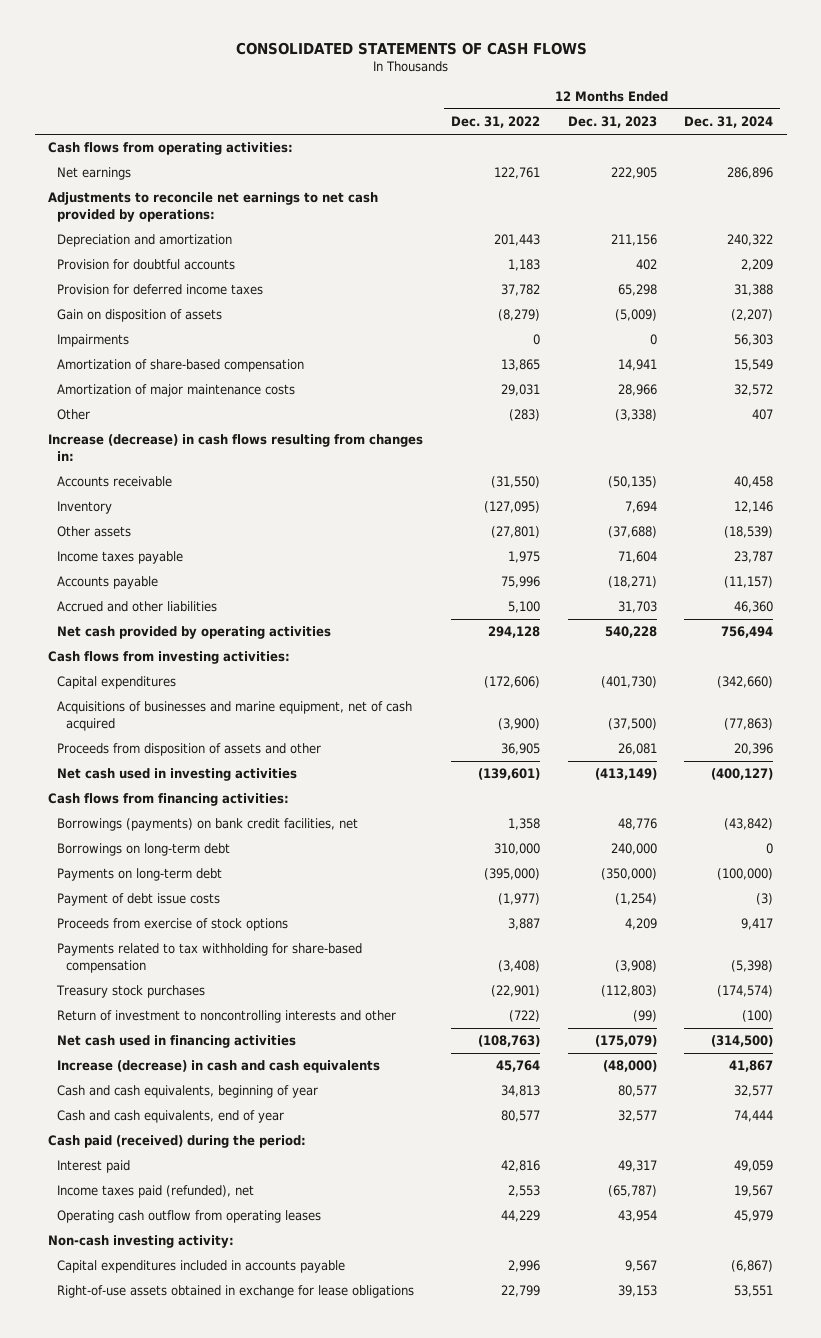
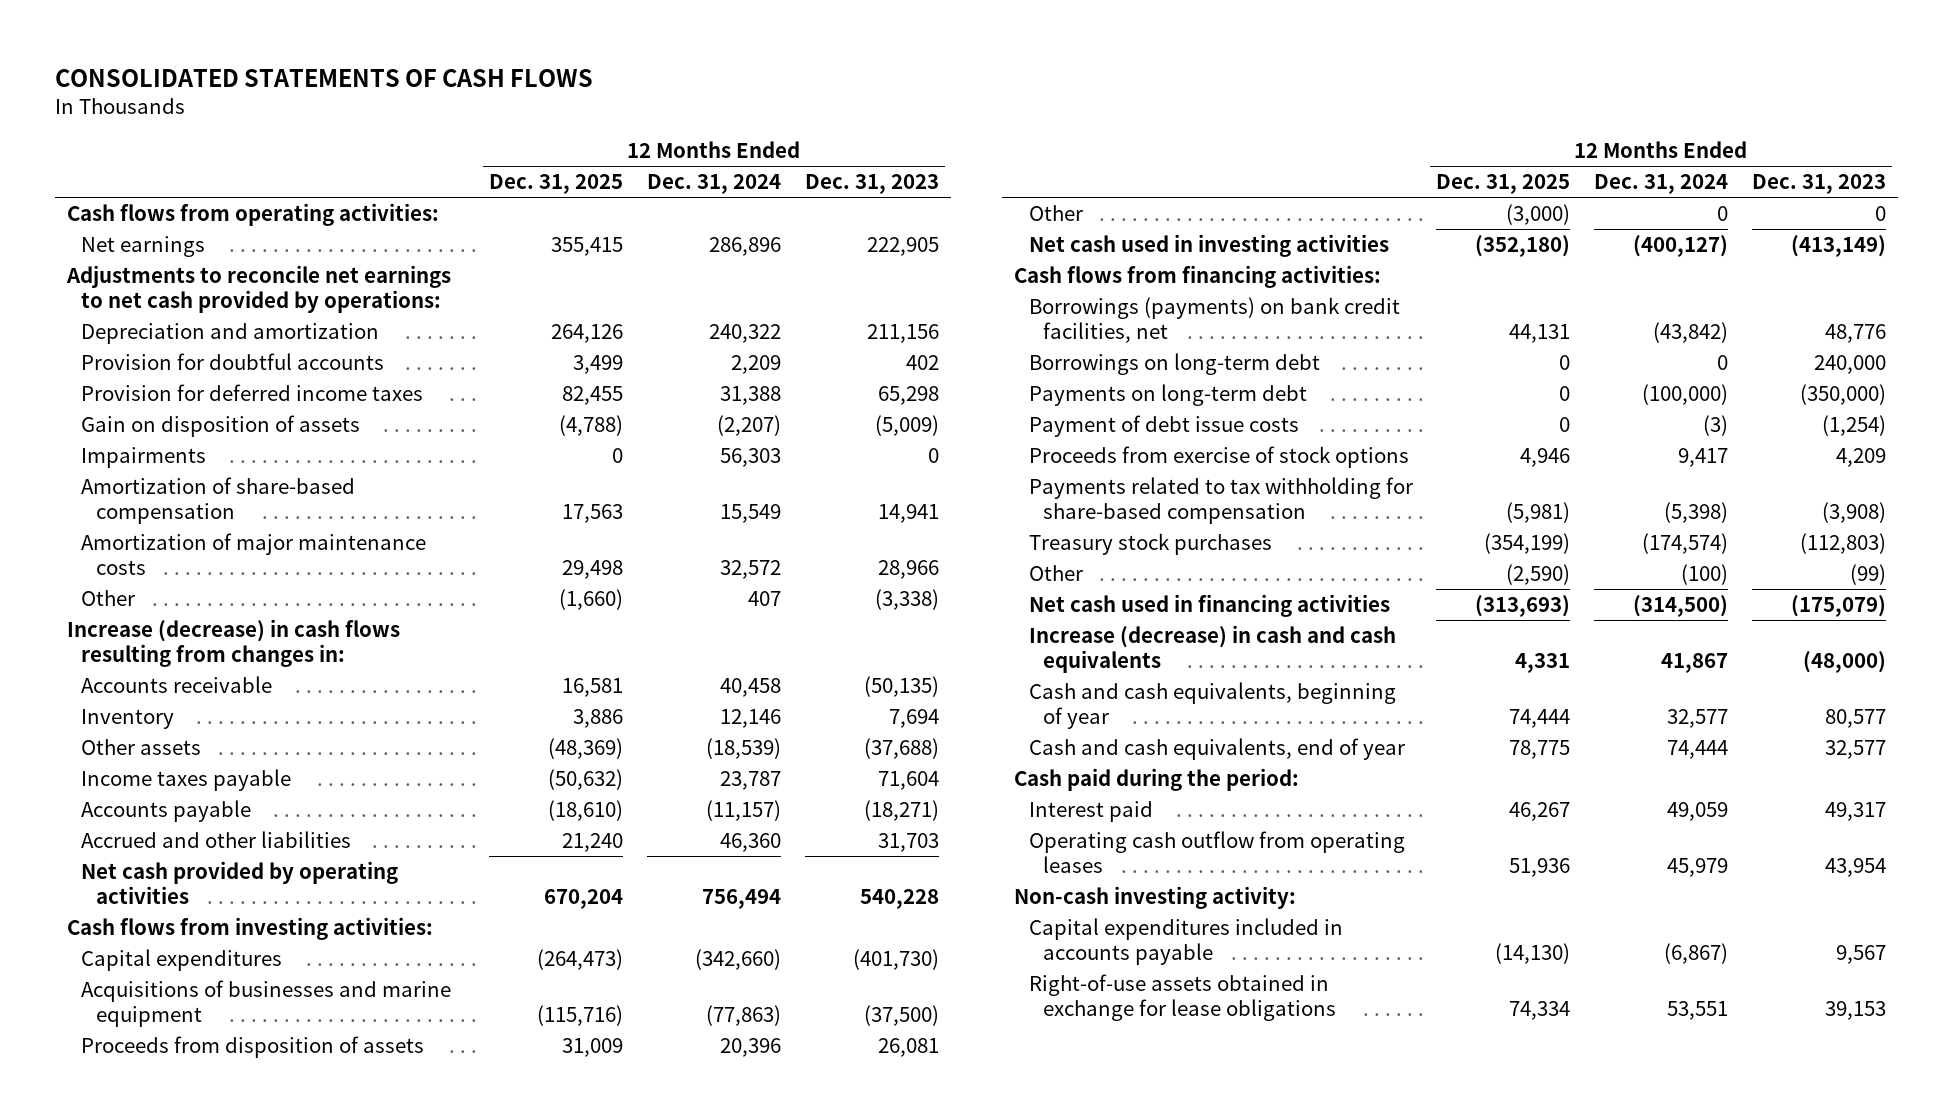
- | 12 Months Ended Dec. 31, 2022 | 12 Months Ended Dec. 31, 2023 | 12 Months Ended Dec. 31, 2024
+ | 12 Months Ended Dec. 31, 2025 | 12 Months Ended Dec. 31, 2024 | 12 Months Ended Dec. 31, 2023
- Acquisitions of businesses and marine equipment, net of cash acquired | (3,900) | (37,500) | (77,863)
- Proceeds from disposition of assets and other | 36,905 | 26,081 | 20,396
+ Acquisitions of businesses and marine equipment | (115,716) | (77,863) | (37,500)
+ Proceeds from disposition of assets | 31,009 | 20,396 | 26,081
+ Other | (3,000) | 0 | 0
- Return of investment to noncontrolling interests and other | (722) | (99) | (100)
+ Other | (2,590) | (100) | (99)
- Cash paid (received) during the period:
+ Cash paid during the period:
- Income taxes paid (refunded), net | 2,553 | (65,787) | 19,567

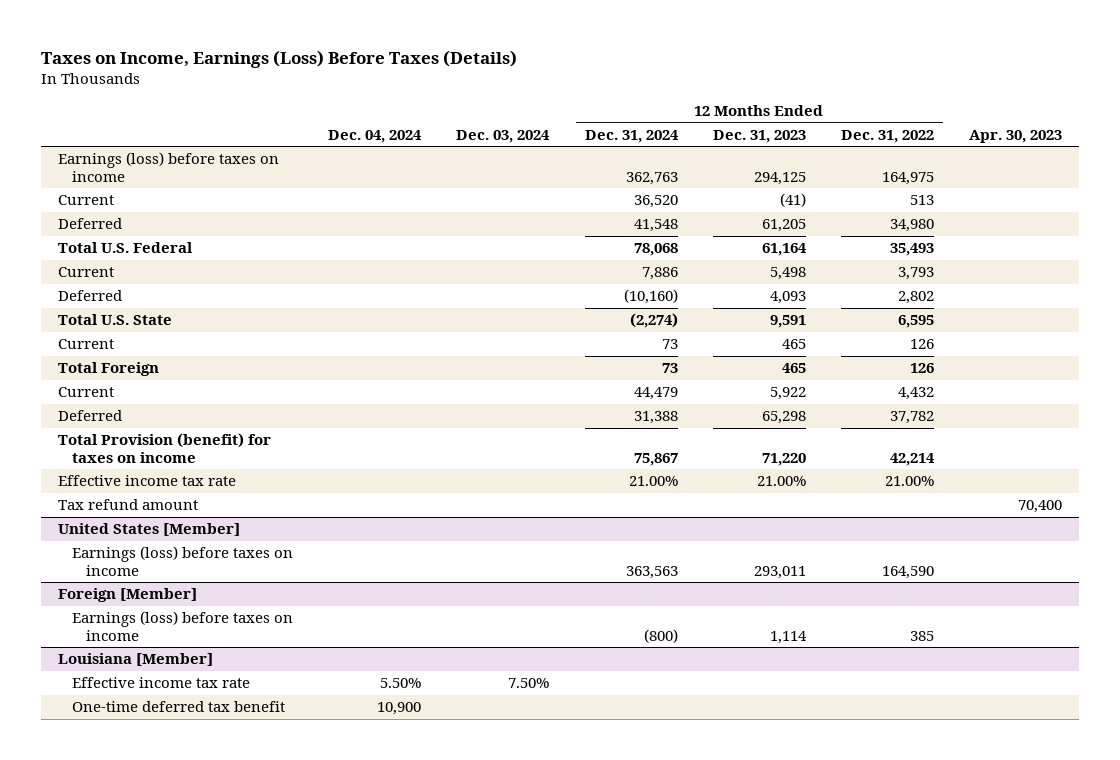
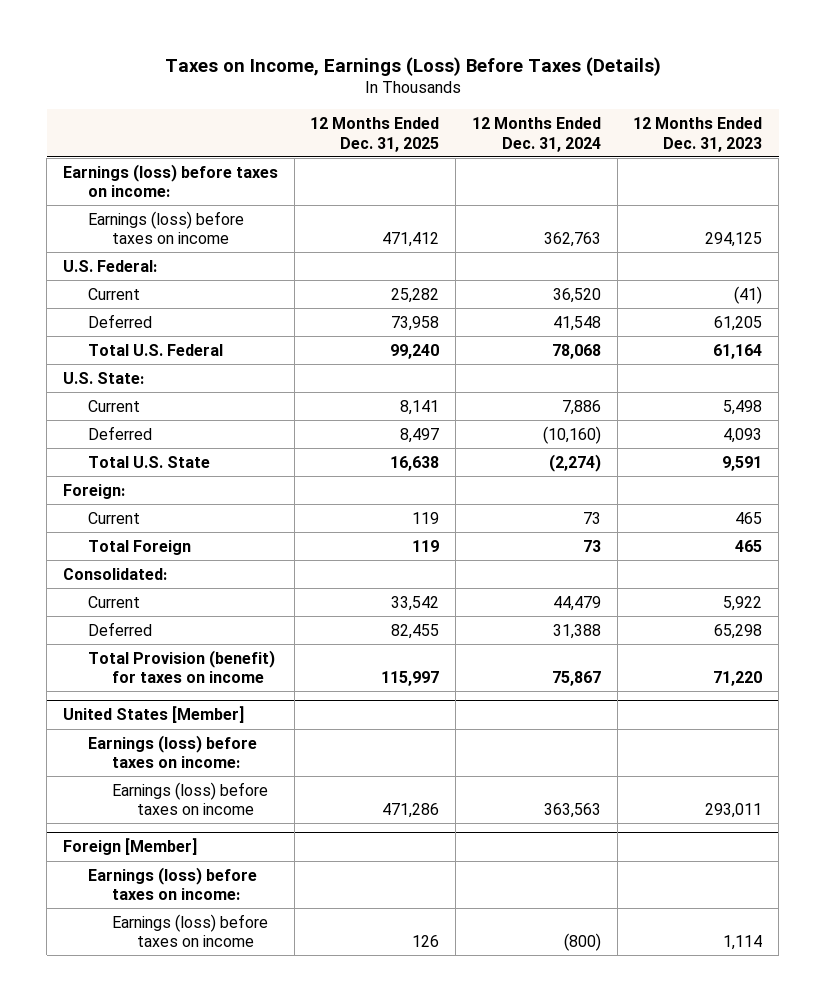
- | Dec. 04, 2024 | Dec. 03, 2024 | 12 Months Ended Dec. 31, 2024 | 12 Months Ended Dec. 31, 2023 | 12 Months Ended Dec. 31, 2022 | Apr. 30, 2023
+ | 12 Months Ended Dec. 31, 2025 | 12 Months Ended Dec. 31, 2024 | 12 Months Ended Dec. 31, 2023
+ Earnings (loss) before taxes on income:
+ U.S. Federal:
+ U.S. State:
+ Foreign:
+ Consolidated:
- Effective income tax rate | | | 21.00% | 21.00% | 21.00% |
- Tax refund amount | | | | | | 70,400
@ United States [Member]
+ Earnings (loss) before taxes on income:
@ Foreign [Member]
+ Earnings (loss) before taxes on income:
- Louisiana [Member]
- Effective income tax rate | 5.50% | 7.50% | | | |
- One-time deferred tax benefit | 10,900 | | | | |

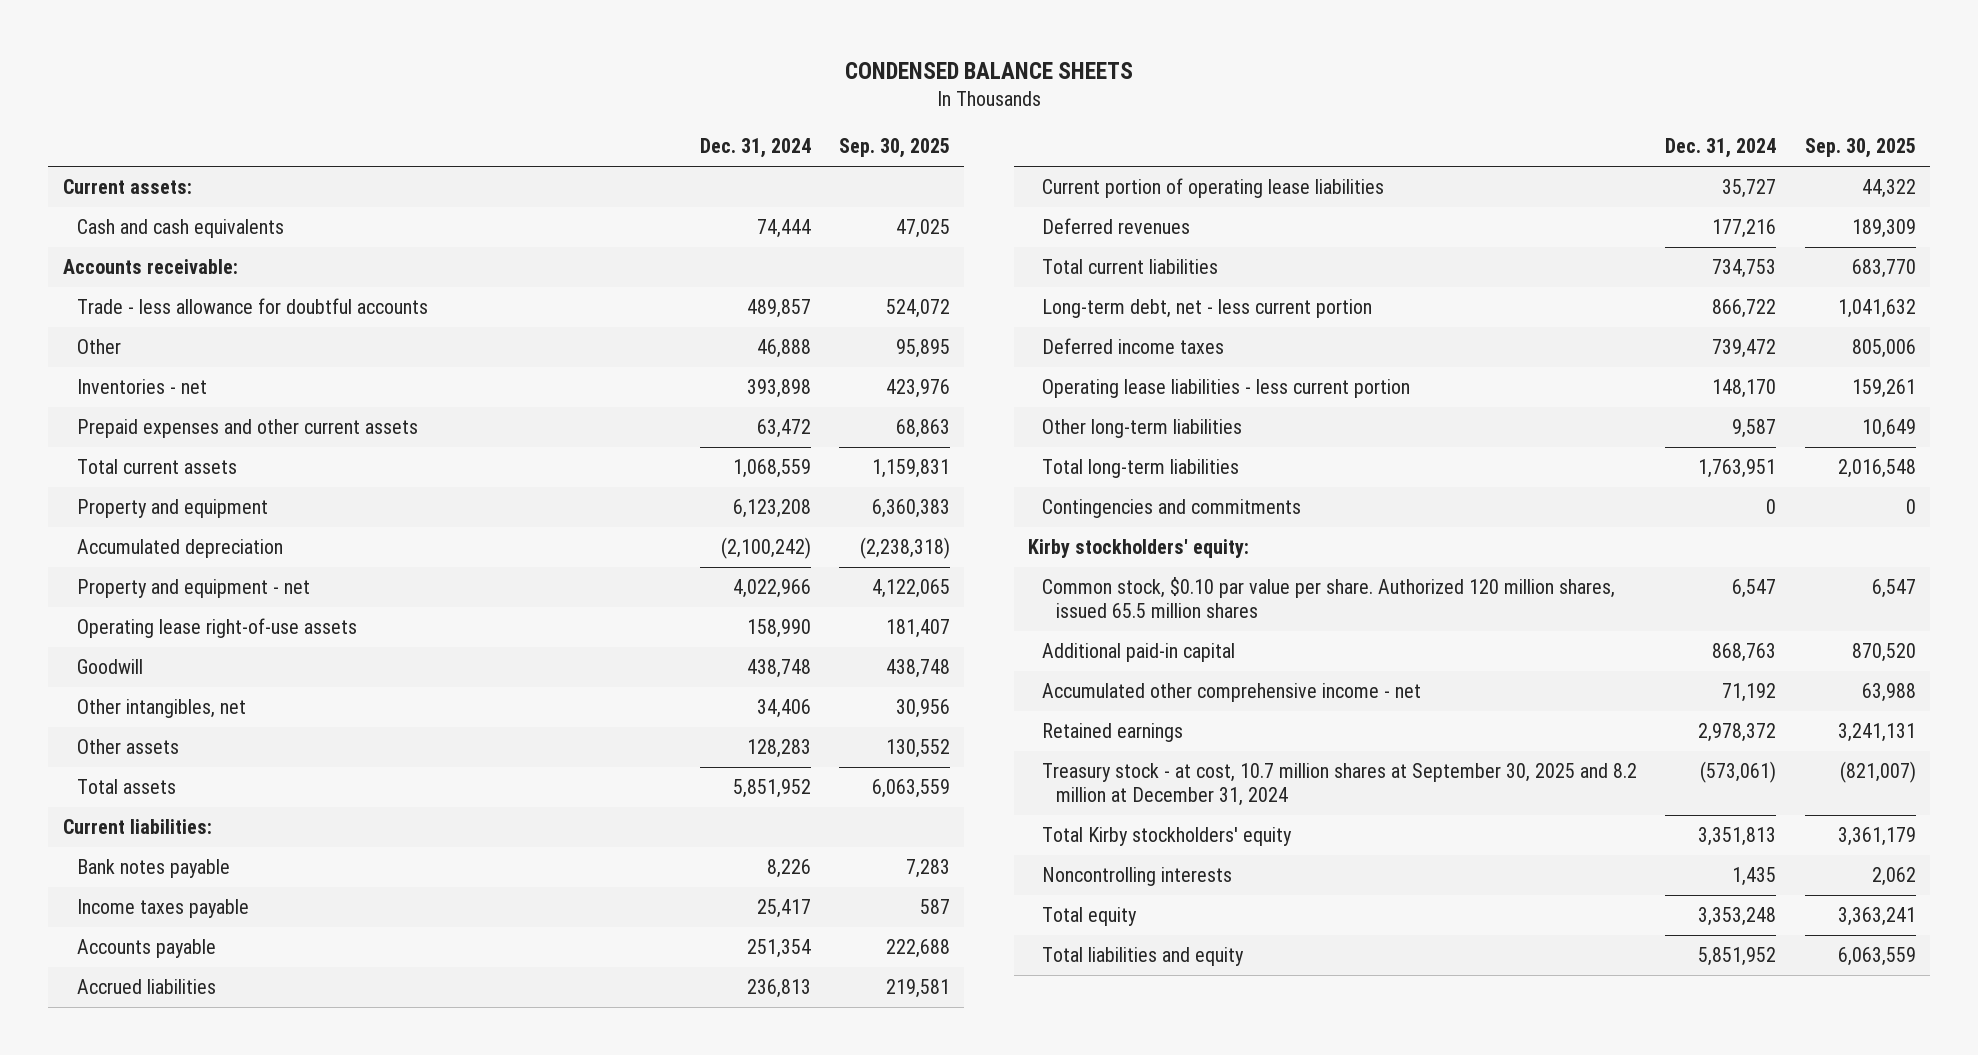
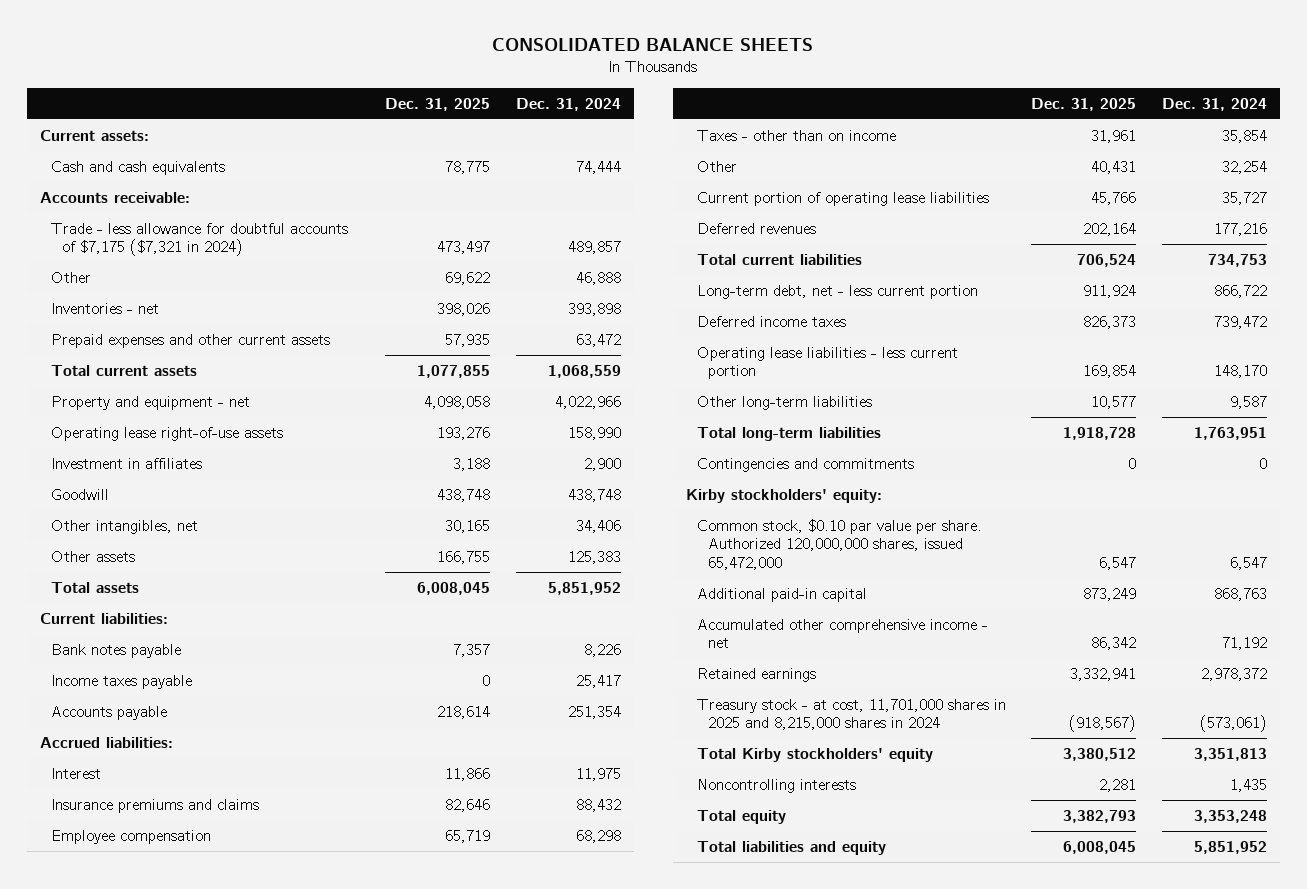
- CONDENSED BALANCE SHEETS
+ CONSOLIDATED BALANCE SHEETS
- | Dec. 31, 2024 | Sep. 30, 2025
+ | Dec. 31, 2025 | Dec. 31, 2024
- Trade - less allowance for doubtful accounts | 489,857 | 524,072
+ Trade - less allowance for doubtful accounts of $7,175 ($7,321 in 2024) | 473,497 | 489,857
- Property and equipment | 6,123,208 | 6,360,383
- Accumulated depreciation | (2,100,242) | (2,238,318)
+ Investment in affiliates | 3,188 | 2,900
- Other assets | 128,283 | 130,552
+ Other assets | 166,755 | 125,383
- Accrued liabilities | 236,813 | 219,581
+ Accrued liabilities:
+ Interest | 11,866 | 11,975
+ Insurance premiums and claims | 82,646 | 88,432
+ Employee compensation | 65,719 | 68,298
+ Taxes - other than on income | 31,961 | 35,854
+ Other | 40,431 | 32,254
- Common stock, $0.10 par value per share. Authorized 120 million shares, issued 65.5 million shares | 6,547 | 6,547
+ Common stock, $0.10 par value per share. Authorized 120,000,000 shares, issued 65,472,000 | 6,547 | 6,547
- Treasury stock - at cost, 10.7 million shares at September 30, 2025 and 8.2 million at December 31, 2024 | (573,061) | (821,007)
+ Treasury stock - at cost, 11,701,000 shares in 2025 and 8,215,000 shares in 2024 | (918,567) | (573,061)

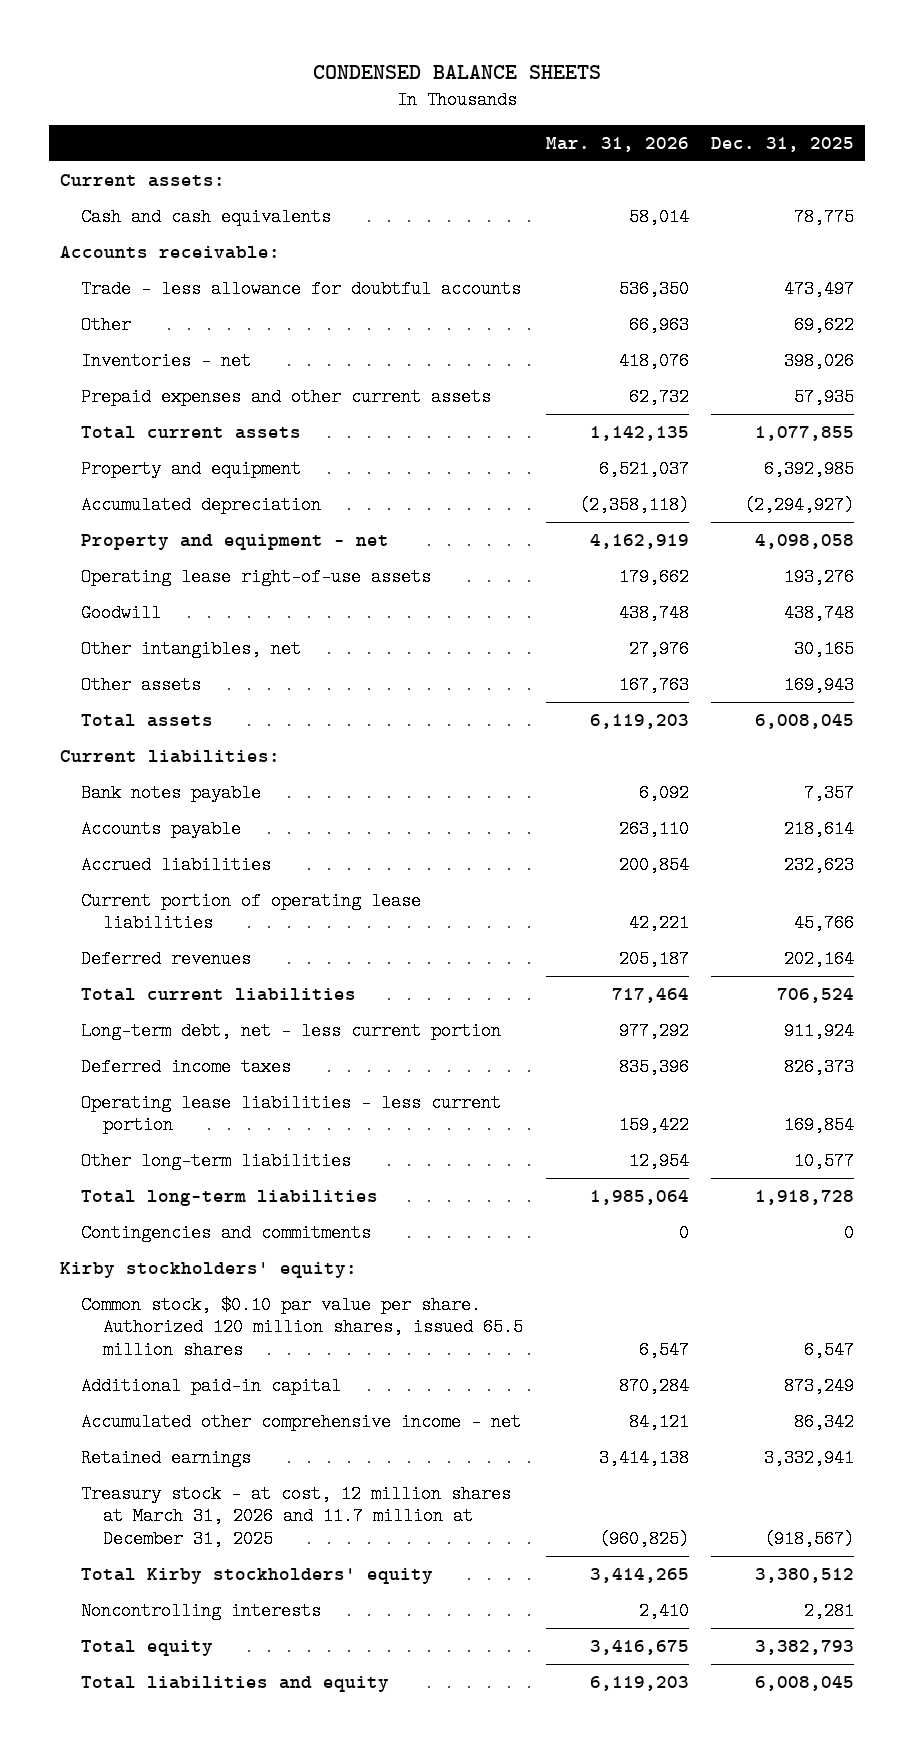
- CONSOLIDATED BALANCE SHEETS
+ CONDENSED BALANCE SHEETS
- | Dec. 31, 2025 | Dec. 31, 2024
+ | Mar. 31, 2026 | Dec. 31, 2025
- Trade - less allowance for doubtful accounts of $7,175 ($7,321 in 2024) | 473,497 | 489,857
+ Trade - less allowance for doubtful accounts | 536,350 | 473,497
+ Property and equipment | 6,521,037 | 6,392,985
+ Accumulated depreciation | (2,358,118) | (2,294,927)
- Investment in affiliates | 3,188 | 2,900
- Other assets | 166,755 | 125,383
+ Other assets | 167,763 | 169,943
- Income taxes payable | 0 | 25,417
- Accrued liabilities:
- Interest | 11,866 | 11,975
- Insurance premiums and claims | 82,646 | 88,432
- Employee compensation | 65,719 | 68,298
- Taxes - other than on income | 31,961 | 35,854
- Other | 40,431 | 32,254
+ Accrued liabilities | 200,854 | 232,623
- Common stock, $0.10 par value per share. Authorized 120,000,000 shares, issued 65,472,000 | 6,547 | 6,547
+ Common stock, $0.10 par value per share. Authorized 120 million shares, issued 65.5 million shares | 6,547 | 6,547
- Treasury stock - at cost, 11,701,000 shares in 2025 and 8,215,000 shares in 2024 | (918,567) | (573,061)
+ Treasury stock - at cost, 12 million shares at March 31, 2026 and 11.7 million at December 31, 2025 | (960,825) | (918,567)

